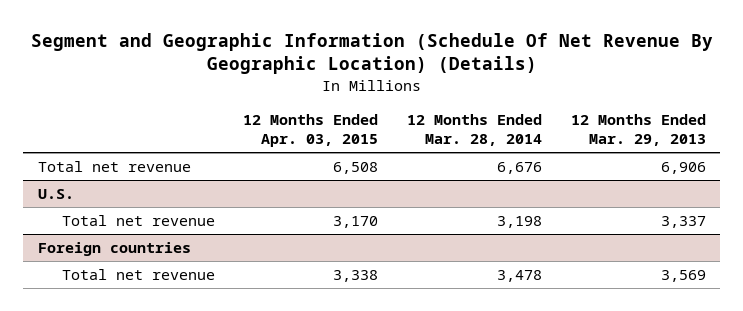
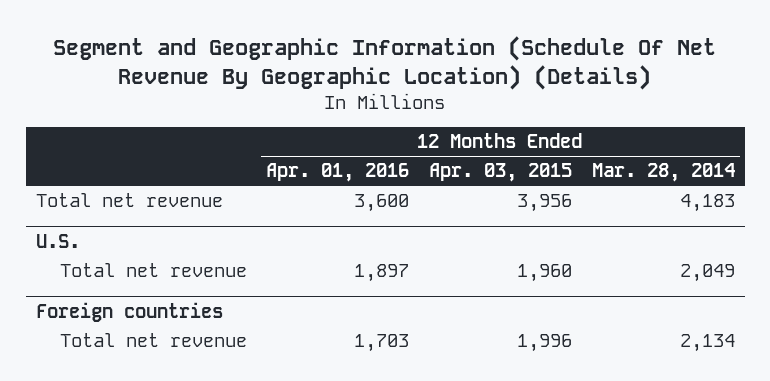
- | 12 Months Ended Apr. 03, 2015 | 12 Months Ended Mar. 28, 2014 | 12 Months Ended Mar. 29, 2013
+ | 12 Months Ended Apr. 01, 2016 | 12 Months Ended Apr. 03, 2015 | 12 Months Ended Mar. 28, 2014
- Total net revenue | 6,508 | 6,676 | 6,906
+ Total net revenue | 3,600 | 3,956 | 4,183
@ U.S.
- Total net revenue | 3,170 | 3,198 | 3,337
+ Total net revenue | 1,897 | 1,960 | 2,049
@ Foreign countries
- Total net revenue | 3,338 | 3,478 | 3,569
+ Total net revenue | 1,703 | 1,996 | 2,134

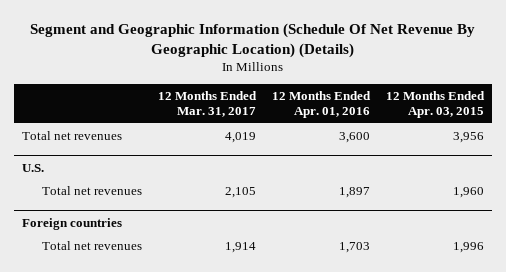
- | 12 Months Ended Apr. 01, 2016 | 12 Months Ended Apr. 03, 2015 | 12 Months Ended Mar. 28, 2014
+ | 12 Months Ended Mar. 31, 2017 | 12 Months Ended Apr. 01, 2016 | 12 Months Ended Apr. 03, 2015
- Total net revenue | 3,600 | 3,956 | 4,183
+ Total net revenues | 4,019 | 3,600 | 3,956
@ U.S.
- Total net revenue | 1,897 | 1,960 | 2,049
+ Total net revenues | 2,105 | 1,897 | 1,960
@ Foreign countries
- Total net revenue | 1,703 | 1,996 | 2,134
+ Total net revenues | 1,914 | 1,703 | 1,996

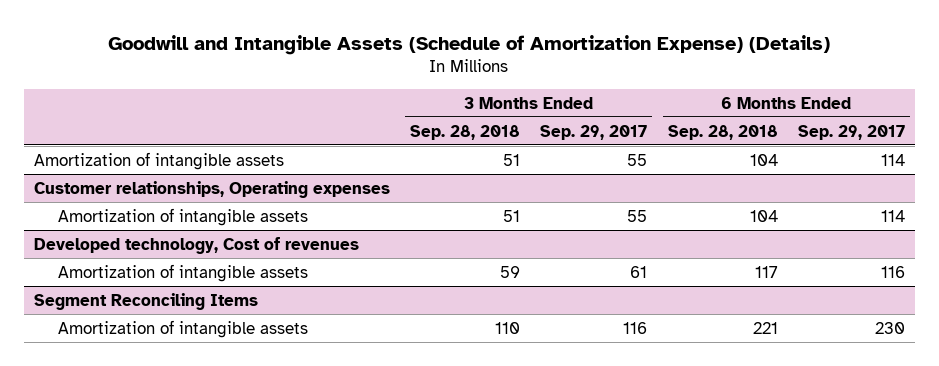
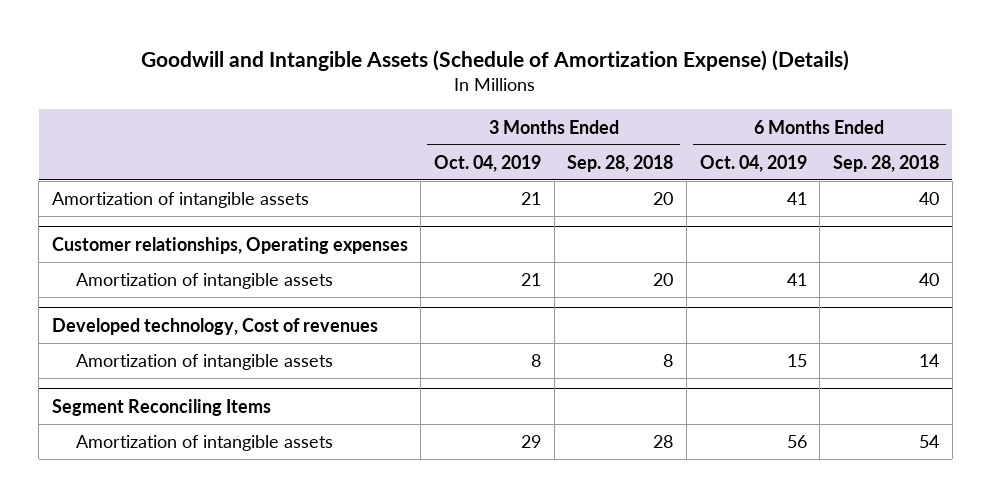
- | 3 Months Ended Sep. 28, 2018 | 3 Months Ended Sep. 29, 2017 | 6 Months Ended Sep. 28, 2018 | 6 Months Ended Sep. 29, 2017
+ | 3 Months Ended Oct. 04, 2019 | 3 Months Ended Sep. 28, 2018 | 6 Months Ended Oct. 04, 2019 | 6 Months Ended Sep. 28, 2018
- Amortization of intangible assets | 51 | 55 | 104 | 114
+ Amortization of intangible assets | 21 | 20 | 41 | 40
@ Customer relationships, Operating expenses
- Amortization of intangible assets | 51 | 55 | 104 | 114
+ Amortization of intangible assets | 21 | 20 | 41 | 40
@ Developed technology, Cost of revenues
- Amortization of intangible assets | 59 | 61 | 117 | 116
+ Amortization of intangible assets | 8 | 8 | 15 | 14
@ Segment Reconciling Items
- Amortization of intangible assets | 110 | 116 | 221 | 230
+ Amortization of intangible assets | 29 | 28 | 56 | 54

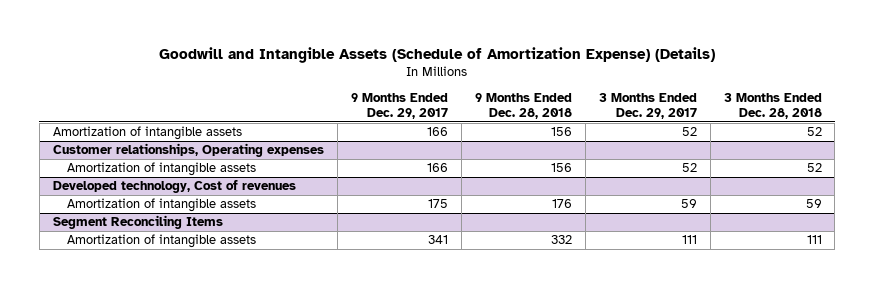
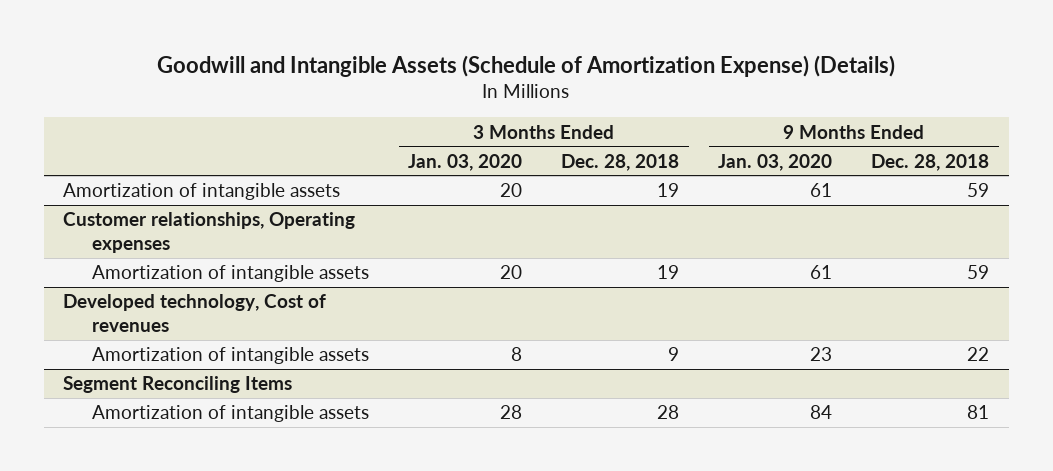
- | 9 Months Ended Dec. 29, 2017 | 9 Months Ended Dec. 28, 2018 | 3 Months Ended Dec. 29, 2017 | 3 Months Ended Dec. 28, 2018
+ | 3 Months Ended Jan. 03, 2020 | 3 Months Ended Dec. 28, 2018 | 9 Months Ended Jan. 03, 2020 | 9 Months Ended Dec. 28, 2018
- Amortization of intangible assets | 166 | 156 | 52 | 52
+ Amortization of intangible assets | 20 | 19 | 61 | 59
@ Customer relationships, Operating expenses
- Amortization of intangible assets | 166 | 156 | 52 | 52
+ Amortization of intangible assets | 20 | 19 | 61 | 59
@ Developed technology, Cost of revenues
- Amortization of intangible assets | 175 | 176 | 59 | 59
+ Amortization of intangible assets | 8 | 9 | 23 | 22
@ Segment Reconciling Items
- Amortization of intangible assets | 341 | 332 | 111 | 111
+ Amortization of intangible assets | 28 | 28 | 84 | 81

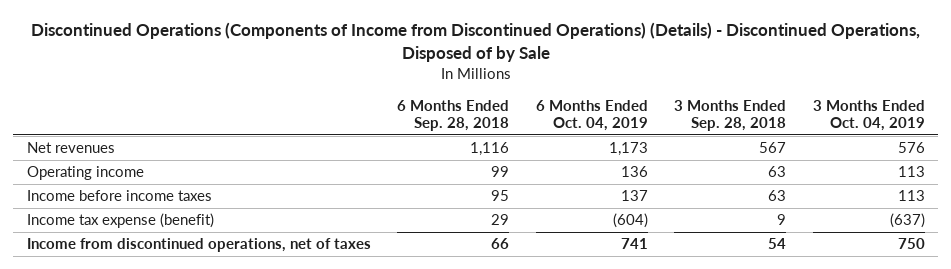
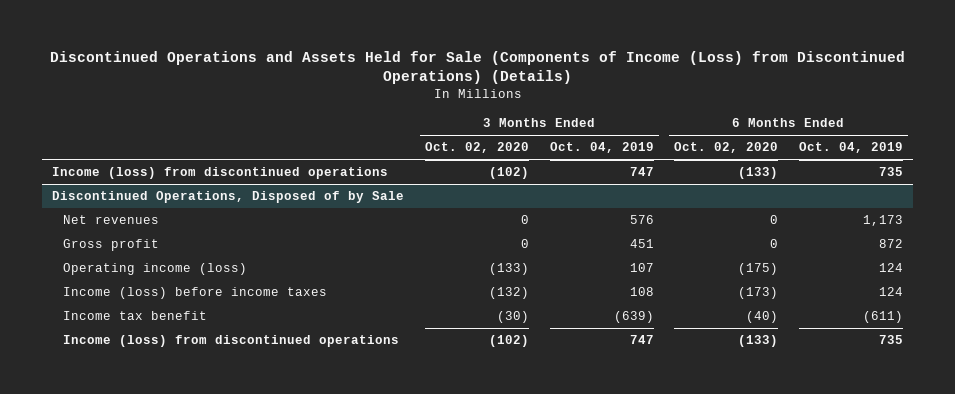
- Discontinued Operations (Components of Income from Discontinued Operations) (Details) - Discontinued Operations, Disposed of by Sale
+ Discontinued Operations and Assets Held for Sale (Components of Income (Loss) from Discontinued Operations) (Details)
- | 6 Months Ended Sep. 28, 2018 | 6 Months Ended Oct. 04, 2019 | 3 Months Ended Sep. 28, 2018 | 3 Months Ended Oct. 04, 2019
+ | 3 Months Ended Oct. 02, 2020 | 3 Months Ended Oct. 04, 2019 | 6 Months Ended Oct. 02, 2020 | 6 Months Ended Oct. 04, 2019
+ Income (loss) from discontinued operations | (102) | 747 | (133) | 735
+ Discontinued Operations, Disposed of by Sale
- Operating income | 99 | 136 | 63 | 113
- Income before income taxes | 95 | 137 | 63 | 113
- Income tax expense (benefit) | 29 | (604) | 9 | (637)
- Income from discontinued operations, net of taxes | 66 | 741 | 54 | 750
+ Gross profit | 0 | 451 | 0 | 872
+ Operating income (loss) | (133) | 107 | (175) | 124
+ Income (loss) before income taxes | (132) | 108 | (173) | 124
+ Income tax benefit | (30) | (639) | (40) | (611)
+ Income (loss) from discontinued operations | (102) | 747 | (133) | 735

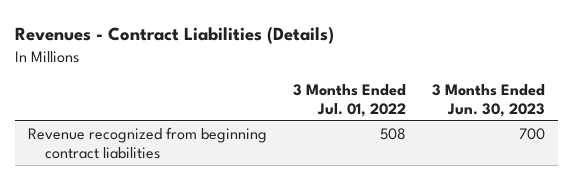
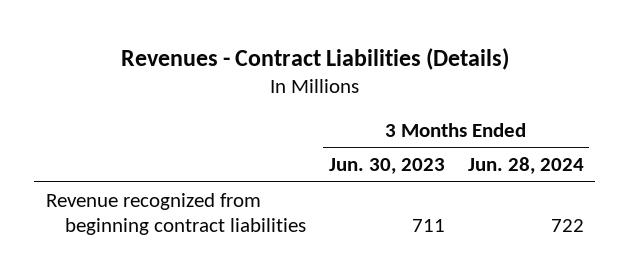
- | 3 Months Ended Jul. 01, 2022 | 3 Months Ended Jun. 30, 2023
+ | 3 Months Ended Jun. 30, 2023 | 3 Months Ended Jun. 28, 2024
- Revenue recognized from beginning contract liabilities | 508 | 700
+ Revenue recognized from beginning contract liabilities | 711 | 722

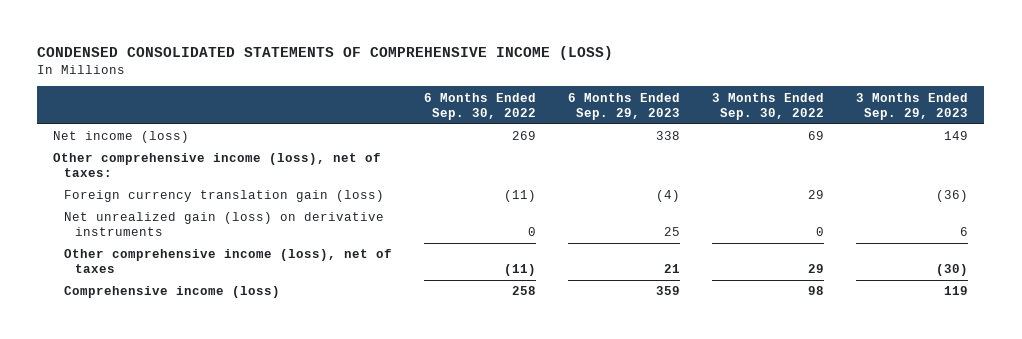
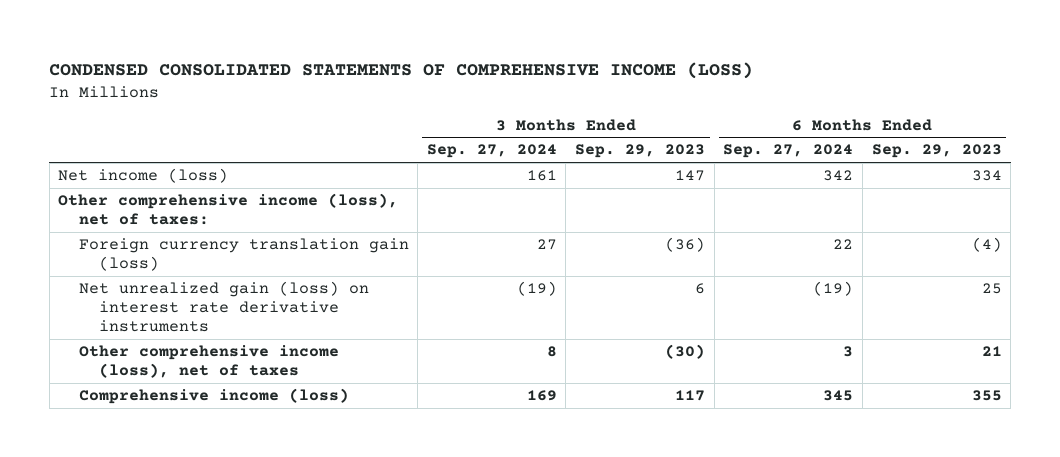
- | 6 Months Ended Sep. 30, 2022 | 6 Months Ended Sep. 29, 2023 | 3 Months Ended Sep. 30, 2022 | 3 Months Ended Sep. 29, 2023
+ | 3 Months Ended Sep. 27, 2024 | 3 Months Ended Sep. 29, 2023 | 6 Months Ended Sep. 27, 2024 | 6 Months Ended Sep. 29, 2023
- Net income (loss) | 269 | 338 | 69 | 149
+ Net income (loss) | 161 | 147 | 342 | 334
- Net unrealized gain (loss) on derivative instruments | 0 | 25 | 0 | 6
+ Net unrealized gain (loss) on interest rate derivative instruments | (19) | 6 | (19) | 25
- Comprehensive income (loss) | 258 | 359 | 98 | 119
+ Comprehensive income (loss) | 169 | 117 | 345 | 355

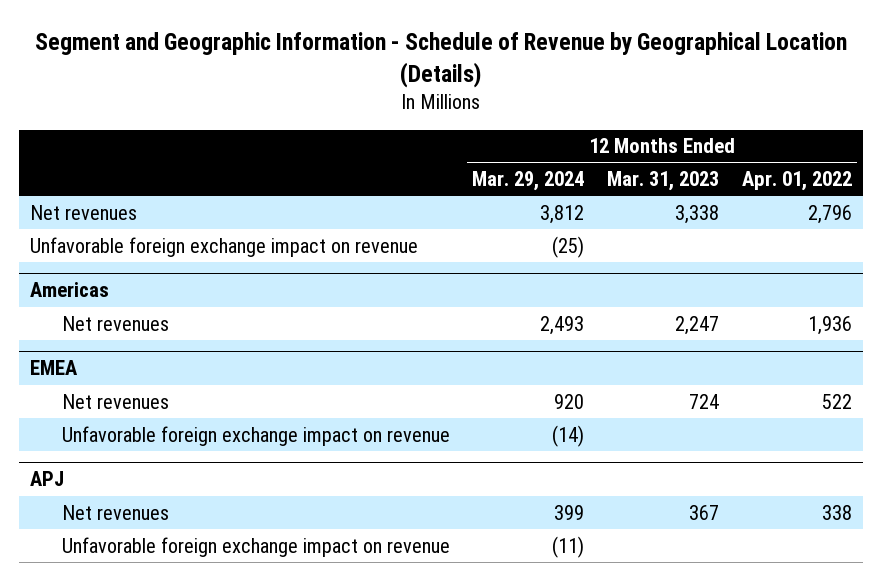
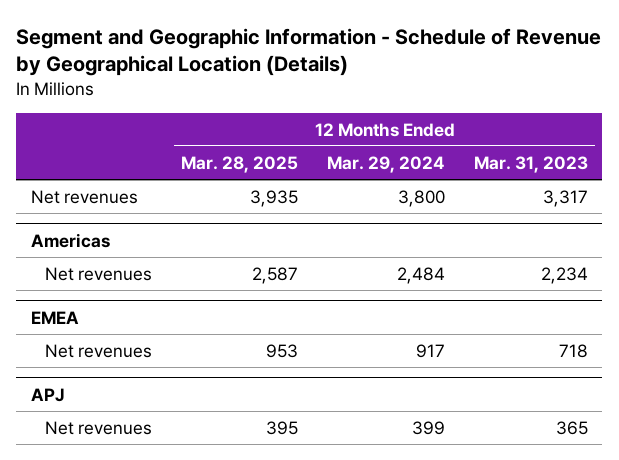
- | 12 Months Ended Mar. 29, 2024 | 12 Months Ended Mar. 31, 2023 | 12 Months Ended Apr. 01, 2022
+ | 12 Months Ended Mar. 28, 2025 | 12 Months Ended Mar. 29, 2024 | 12 Months Ended Mar. 31, 2023
- Net revenues | 3,812 | 3,338 | 2,796
- Unfavorable foreign exchange impact on revenue | (25) | |
+ Net revenues | 3,935 | 3,800 | 3,317
@ Americas
- Net revenues | 2,493 | 2,247 | 1,936
+ Net revenues | 2,587 | 2,484 | 2,234
@ EMEA
- Net revenues | 920 | 724 | 522
- Unfavorable foreign exchange impact on revenue | (14) | |
+ Net revenues | 953 | 917 | 718
@ APJ
- Net revenues | 399 | 367 | 338
- Unfavorable foreign exchange impact on revenue | (11) | |
+ Net revenues | 395 | 399 | 365

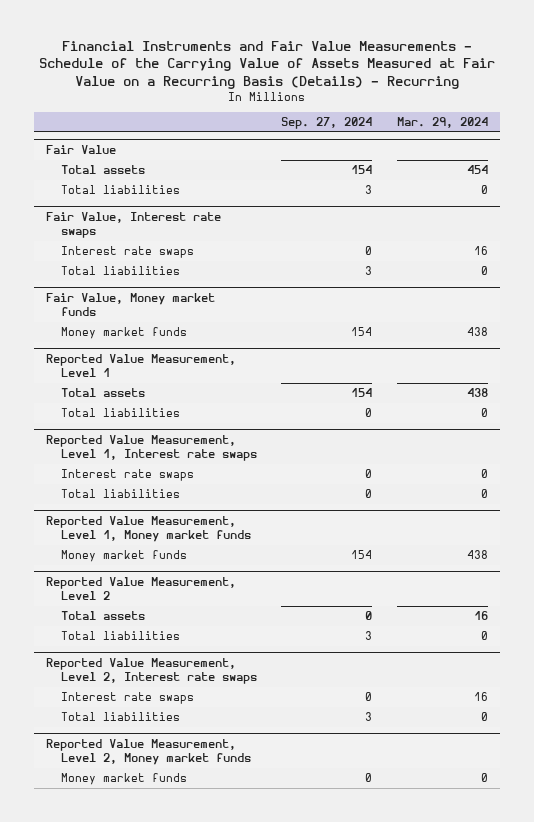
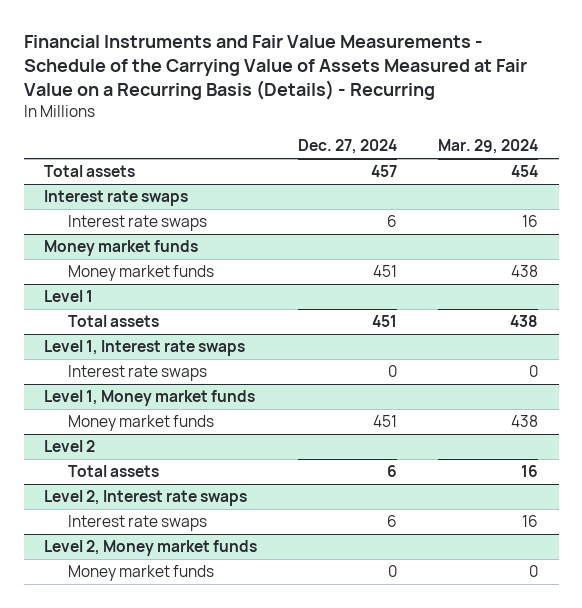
- | Sep. 27, 2024 | Mar. 29, 2024
+ | Dec. 27, 2024 | Mar. 29, 2024
- Fair Value
- Total liabilities | 3 | 0
- Fair Value, Interest rate swaps
+ Interest rate swaps
- Total liabilities | 3 | 0
- Fair Value, Money market funds
+ Money market funds
- Reported Value Measurement, Level 1
+ Level 1
- Total liabilities | 0 | 0
- Reported Value Measurement, Level 1, Interest rate swaps
+ Level 1, Interest rate swaps
- Total liabilities | 0 | 0
- Reported Value Measurement, Level 1, Money market funds
+ Level 1, Money market funds
- Reported Value Measurement, Level 2
+ Level 2
- Total liabilities | 3 | 0
- Reported Value Measurement, Level 2, Interest rate swaps
+ Level 2, Interest rate swaps
- Total liabilities | 3 | 0
- Reported Value Measurement, Level 2, Money market funds
+ Level 2, Money market funds

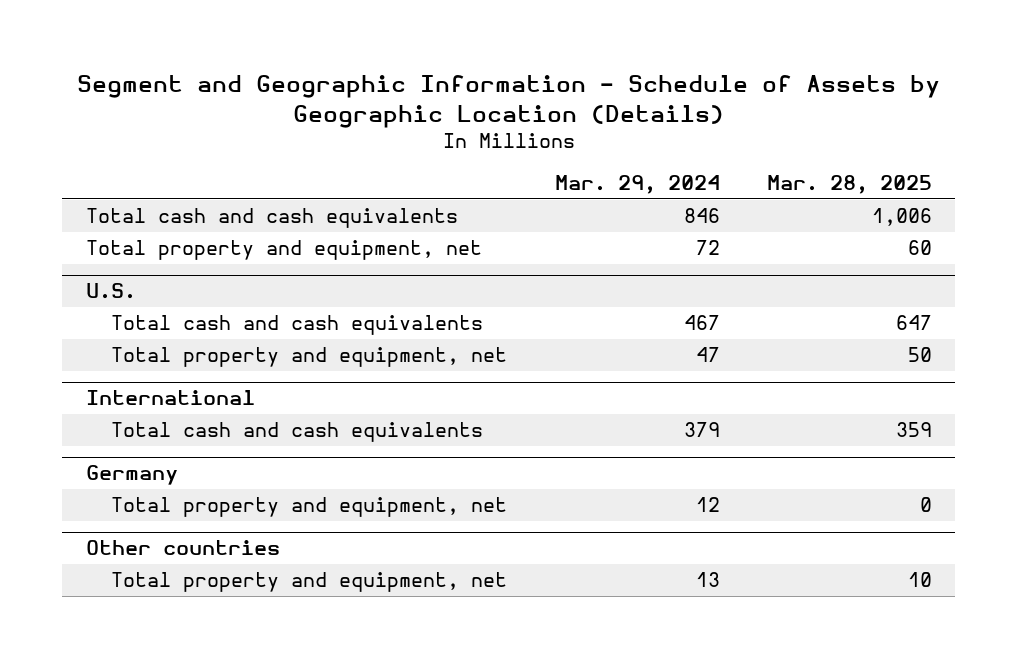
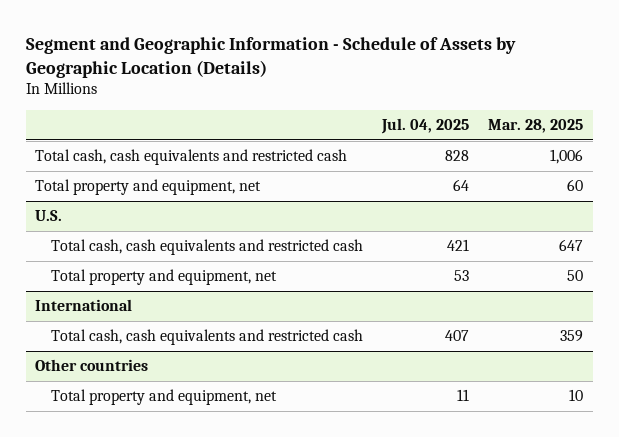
- | Mar. 29, 2024 | Mar. 28, 2025
+ | Jul. 04, 2025 | Mar. 28, 2025
- Total cash and cash equivalents | 846 | 1,006
+ Total cash, cash equivalents and restricted cash | 828 | 1,006
@ U.S.
- Total cash and cash equivalents | 467 | 647
+ Total cash, cash equivalents and restricted cash | 421 | 647
@ International
- Total cash and cash equivalents | 379 | 359
- Germany
- Total property and equipment, net | 12 | 0
@ International
+ Total cash, cash equivalents and restricted cash | 407 | 359

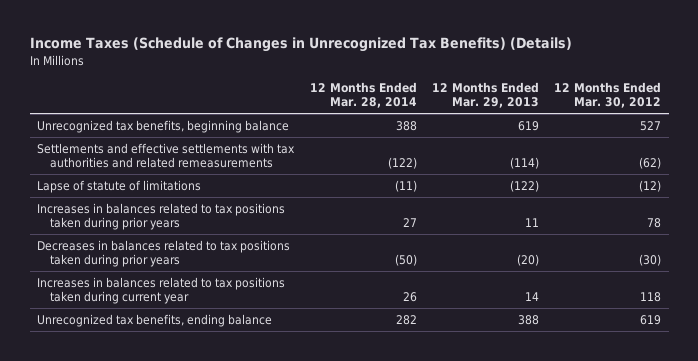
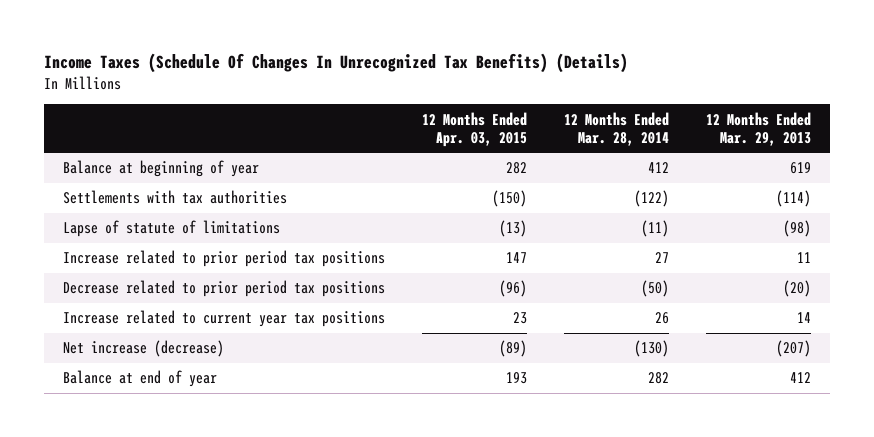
- Income Taxes (Schedule of Changes in Unrecognized Tax Benefits) (Details)
+ Income Taxes (Schedule Of Changes In Unrecognized Tax Benefits) (Details)
- | 12 Months Ended Mar. 28, 2014 | 12 Months Ended Mar. 29, 2013 | 12 Months Ended Mar. 30, 2012
+ | 12 Months Ended Apr. 03, 2015 | 12 Months Ended Mar. 28, 2014 | 12 Months Ended Mar. 29, 2013
- Unrecognized tax benefits, beginning balance | 388 | 619 | 527
- Settlements and effective settlements with tax authorities and related remeasurements | (122) | (114) | (62)
- Lapse of statute of limitations | (11) | (122) | (12)
- Increases in balances related to tax positions taken during prior years | 27 | 11 | 78
- Decreases in balances related to tax positions taken during prior years | (50) | (20) | (30)
- Increases in balances related to tax positions taken during current year | 26 | 14 | 118
- Unrecognized tax benefits, ending balance | 282 | 388 | 619
+ Balance at beginning of year | 282 | 412 | 619
+ Settlements with tax authorities | (150) | (122) | (114)
+ Lapse of statute of limitations | (13) | (11) | (98)
+ Increase related to prior period tax positions | 147 | 27 | 11
+ Decrease related to prior period tax positions | (96) | (50) | (20)
+ Increase related to current year tax positions | 23 | 26 | 14
+ Net increase (decrease) | (89) | (130) | (207)
+ Balance at end of year | 193 | 282 | 412

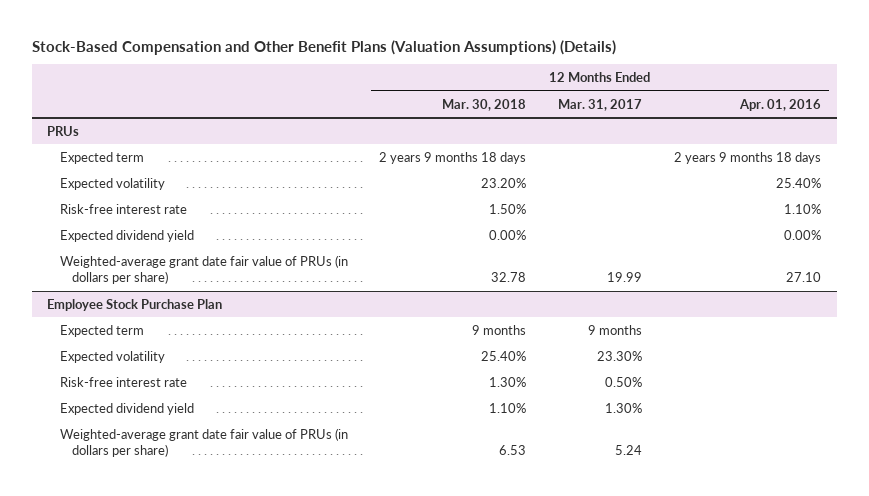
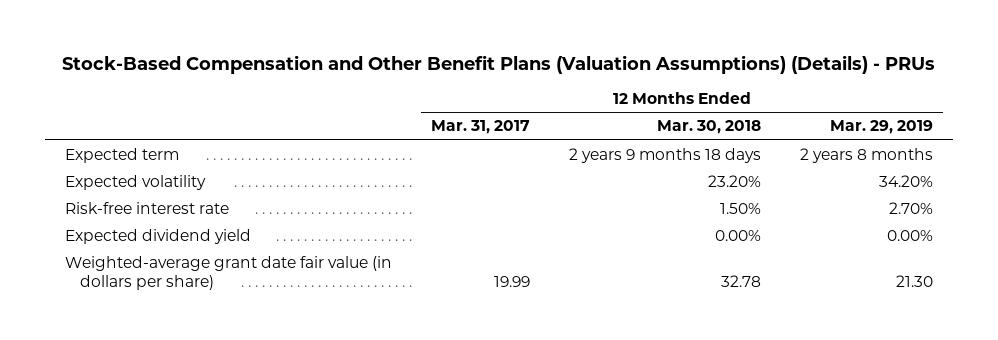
- Stock-Based Compensation and Other Benefit Plans (Valuation Assumptions) (Details)
+ Stock-Based Compensation and Other Benefit Plans (Valuation Assumptions) (Details) - PRUs
- | 12 Months Ended Mar. 30, 2018 | 12 Months Ended Mar. 31, 2017 | 12 Months Ended Apr. 01, 2016
+ | 12 Months Ended Mar. 31, 2017 | 12 Months Ended Mar. 30, 2018 | 12 Months Ended Mar. 29, 2019
- PRUs
- Weighted-average grant date fair value of PRUs (in dollars per share) | 32.78 | 19.99 | 27.10
- Employee Stock Purchase Plan
- Expected term | 9 months | 9 months |
- Expected volatility | 25.40% | 23.30% |
- Risk-free interest rate | 1.30% | 0.50% |
- Expected dividend yield | 1.10% | 1.30% |
- Weighted-average grant date fair value of PRUs (in dollars per share) | 6.53 | 5.24 |
+ Weighted-average grant date fair value (in dollars per share) | 19.99 | 32.78 | 21.30

